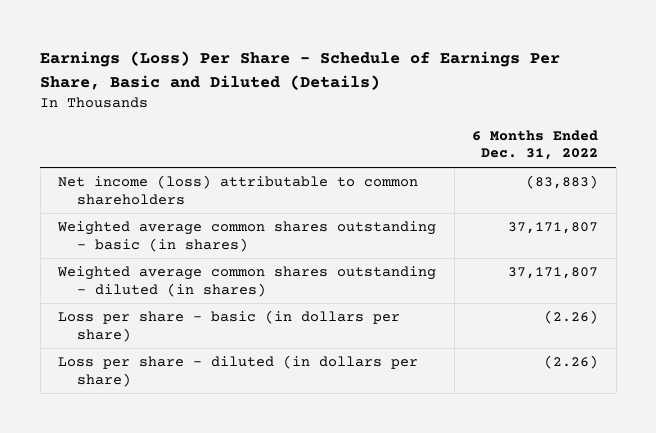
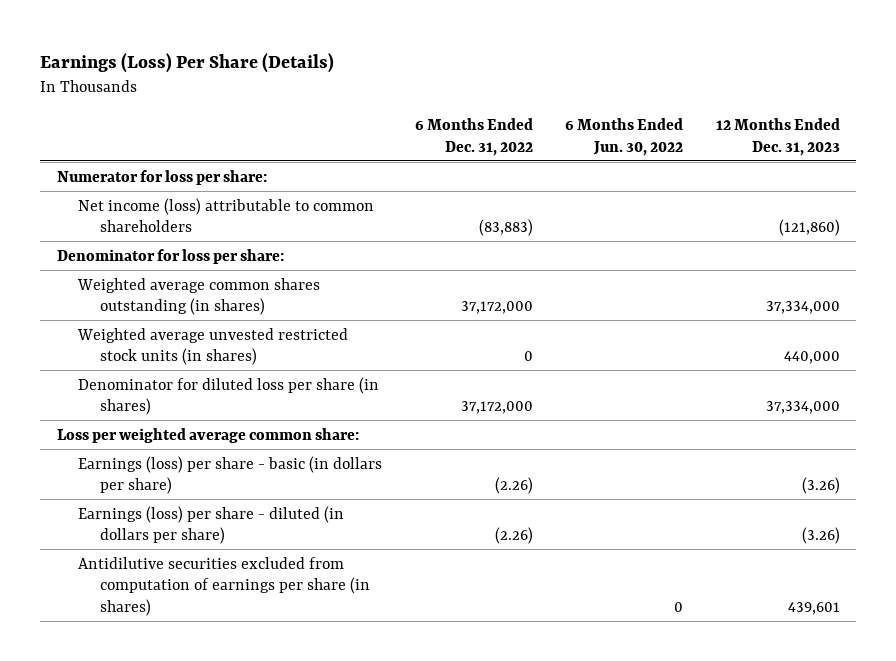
- Earnings (Loss) Per Share - Schedule of Earnings Per Share, Basic and Diluted (Details)
+ Earnings (Loss) Per Share (Details)
- | 6 Months Ended Dec. 31, 2022
+ | 6 Months Ended Dec. 31, 2022 | 6 Months Ended Jun. 30, 2022 | 12 Months Ended Dec. 31, 2023
+ Numerator for loss per share:
- Weighted average common shares outstanding - basic (in shares) | 37,171,807
- Weighted average common shares outstanding - diluted (in shares) | 37,171,807
- Loss per share - basic (in dollars per share) | (2.26)
- Loss per share - diluted (in dollars per share) | (2.26)
+ Denominator for loss per share:
+ Weighted average common shares outstanding (in shares) | 37,172,000 | | 37,334,000
+ Weighted average unvested restricted stock units (in shares) | 0 | | 440,000
+ Denominator for diluted loss per share (in shares) | 37,172,000 | | 37,334,000
+ Loss per weighted average common share:
+ Earnings (loss) per share - basic (in dollars per share) | (2.26) | | (3.26)
+ Earnings (loss) per share - diluted (in dollars per share) | (2.26) | | (3.26)
+ Antidilutive securities excluded from computation of earnings per share (in shares) | | 0 | 439,601

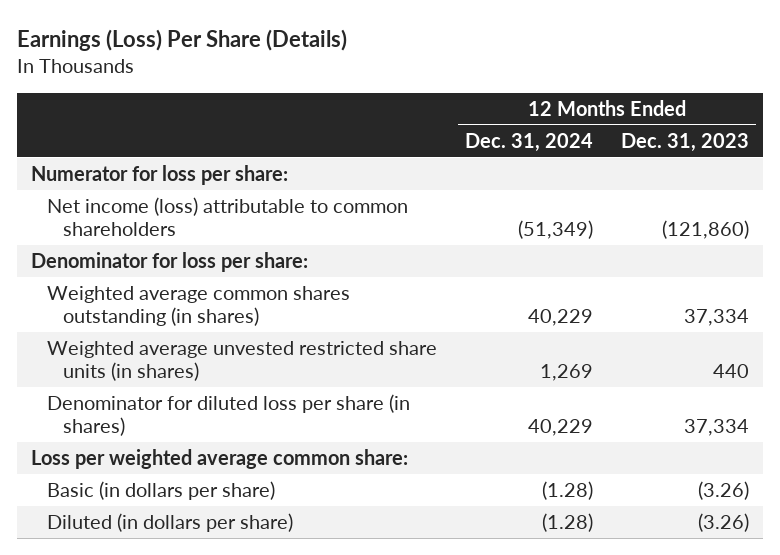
- | 6 Months Ended Dec. 31, 2022 | 6 Months Ended Jun. 30, 2022 | 12 Months Ended Dec. 31, 2023
+ | 12 Months Ended Dec. 31, 2024 | 12 Months Ended Dec. 31, 2023
- Weighted average common shares outstanding (in shares) | 37,172,000 | | 37,334,000
- Weighted average unvested restricted stock units (in shares) | 0 | | 440,000
- Denominator for diluted loss per share (in shares) | 37,172,000 | | 37,334,000
+ Weighted average common shares outstanding (in shares) | 40,229 | 37,334
+ Weighted average unvested restricted share units (in shares) | 1,269 | 440
+ Denominator for diluted loss per share (in shares) | 40,229 | 37,334
- Earnings (loss) per share - basic (in dollars per share) | (2.26) | | (3.26)
- Earnings (loss) per share - diluted (in dollars per share) | (2.26) | | (3.26)
- Antidilutive securities excluded from computation of earnings per share (in shares) | | 0 | 439,601
+ Basic (in dollars per share) | (1.28) | (3.26)
+ Diluted (in dollars per share) | (1.28) | (3.26)

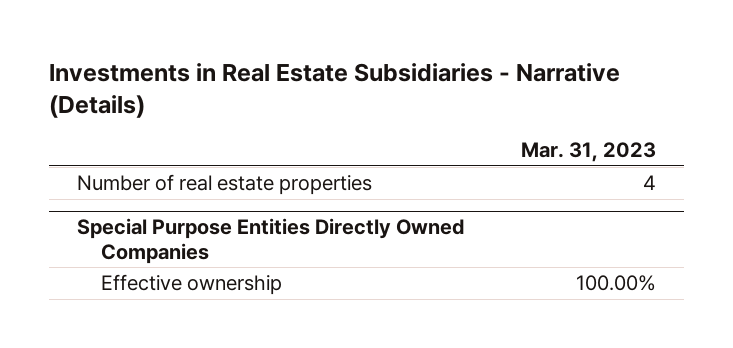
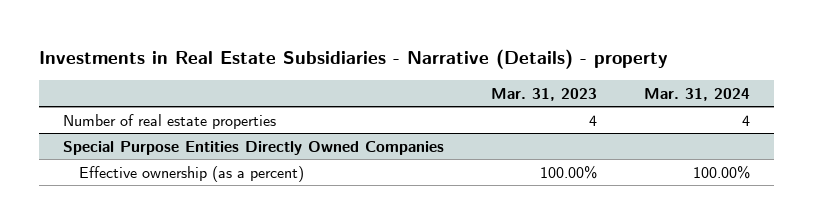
- Investments in Real Estate Subsidiaries - Narrative (Details)
+ Investments in Real Estate Subsidiaries - Narrative (Details) - property
- | Mar. 31, 2023
+ | Mar. 31, 2023 | Mar. 31, 2024
@ Special Purpose Entities Directly Owned Companies
- Effective ownership | 100.00%
+ Effective ownership (as a percent) | 100.00% | 100.00%

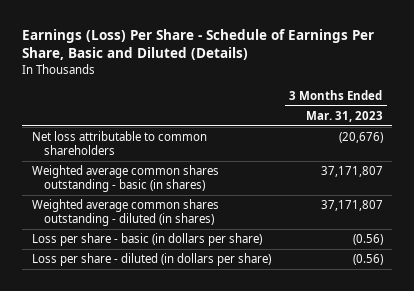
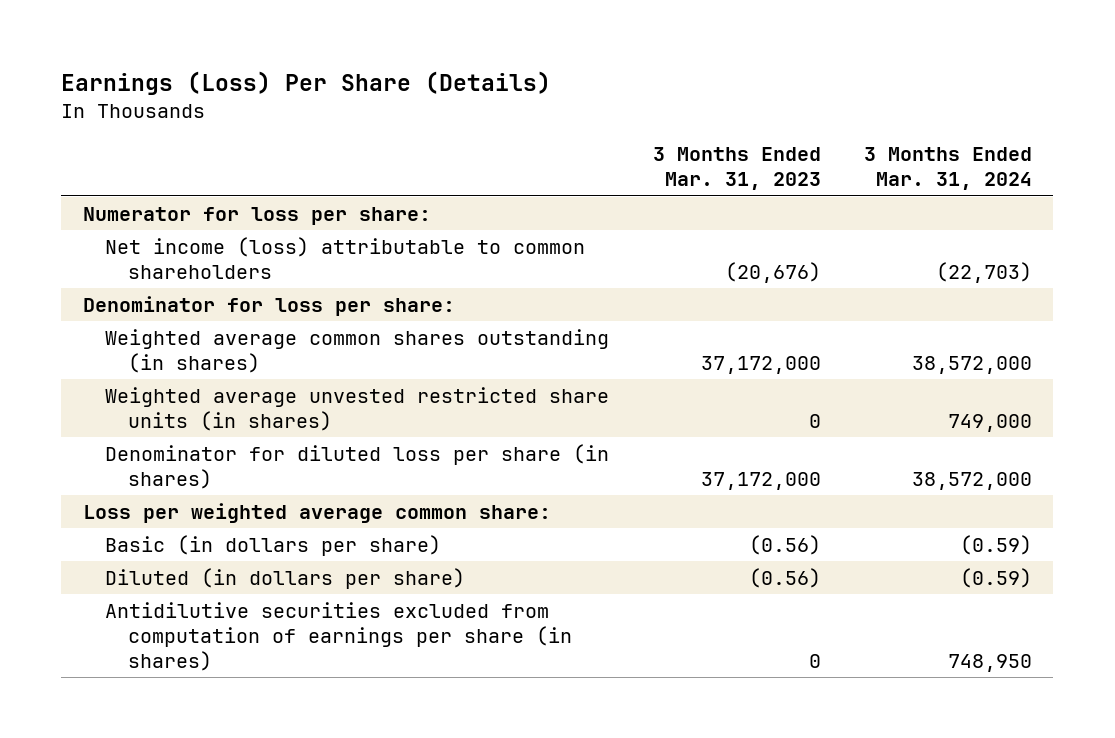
- Earnings (Loss) Per Share - Schedule of Earnings Per Share, Basic and Diluted (Details)
+ Earnings (Loss) Per Share (Details)
- | 3 Months Ended Mar. 31, 2023
+ | 3 Months Ended Mar. 31, 2023 | 3 Months Ended Mar. 31, 2024
- Net loss attributable to common shareholders | (20,676)
- Weighted average common shares outstanding - basic (in shares) | 37,171,807
- Weighted average common shares outstanding - diluted (in shares) | 37,171,807
- Loss per share - basic (in dollars per share) | (0.56)
- Loss per share - diluted (in dollars per share) | (0.56)
+ Numerator for loss per share:
+ Net income (loss) attributable to common shareholders | (20,676) | (22,703)
+ Denominator for loss per share:
+ Weighted average common shares outstanding (in shares) | 37,172,000 | 38,572,000
+ Weighted average unvested restricted share units (in shares) | 0 | 749,000
+ Denominator for diluted loss per share (in shares) | 37,172,000 | 38,572,000
+ Loss per weighted average common share:
+ Basic (in dollars per share) | (0.56) | (0.59)
+ Diluted (in dollars per share) | (0.56) | (0.59)
+ Antidilutive securities excluded from computation of earnings per share (in shares) | 0 | 748,950

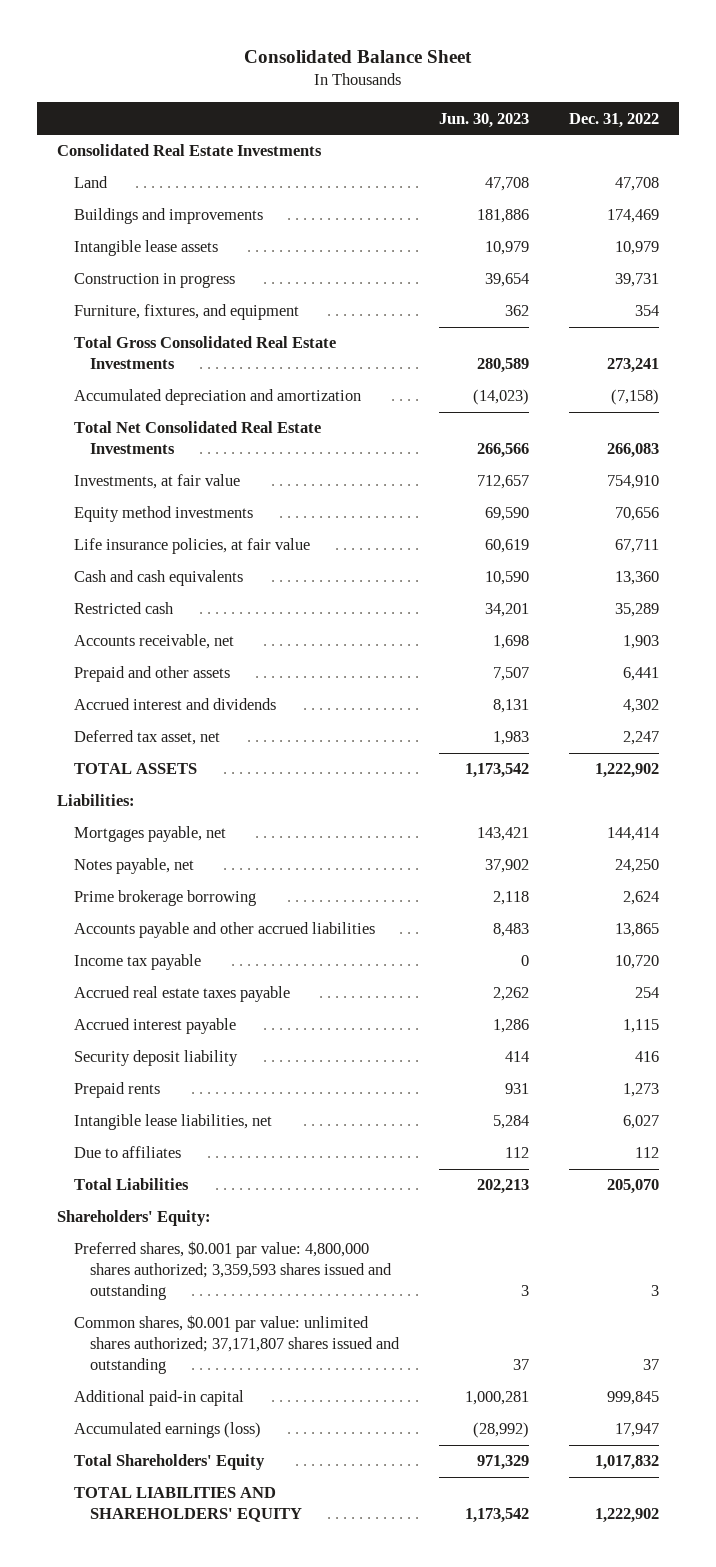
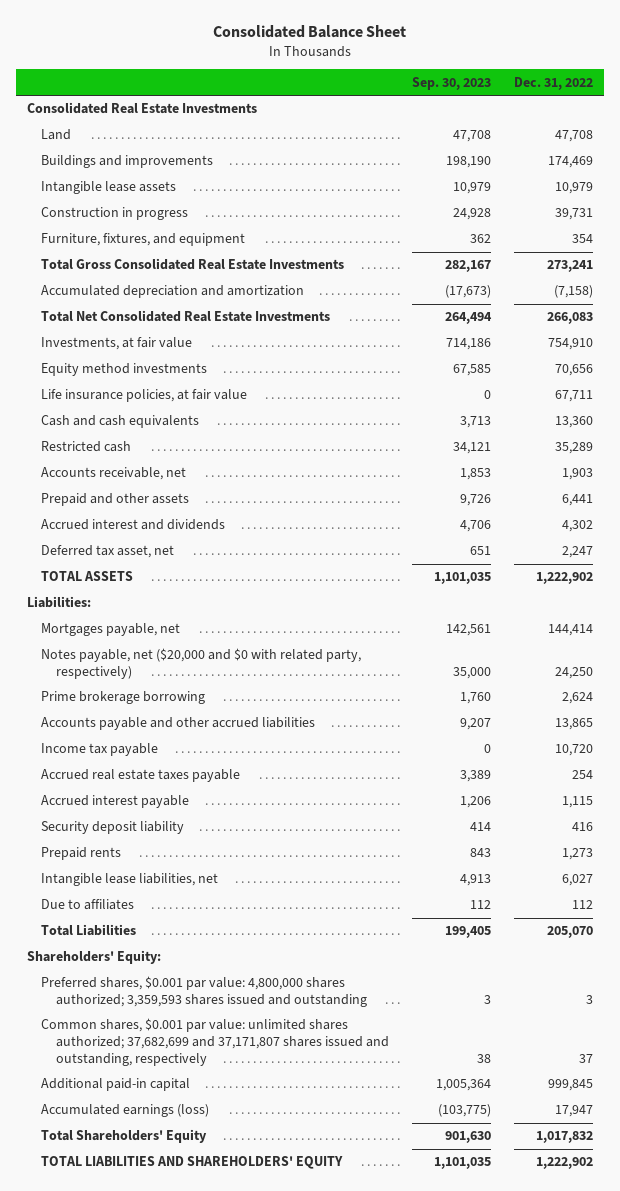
- | Jun. 30, 2023 | Dec. 31, 2022
+ | Sep. 30, 2023 | Dec. 31, 2022
- Notes payable, net | 37,902 | 24,250
+ Notes payable, net ($20,000 and $0 with related party, respectively) | 35,000 | 24,250
- Common shares, $0.001 par value: unlimited shares authorized; 37,171,807 shares issued and outstanding | 37 | 37
+ Common shares, $0.001 par value: unlimited shares authorized; 37,682,699 and 37,171,807 shares issued and outstanding, respectively | 38 | 37

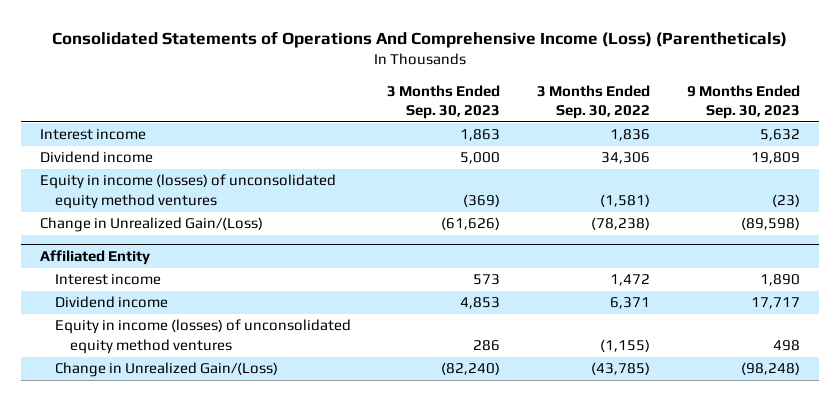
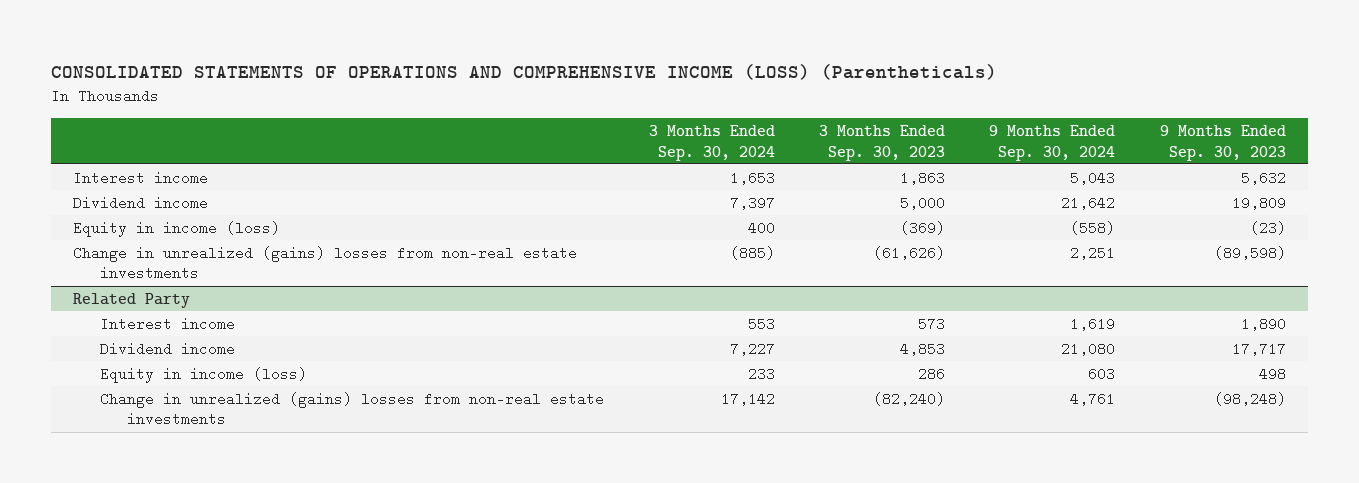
- Consolidated Statements of Operations And Comprehensive Income (Loss) (Parentheticals)
+ CONSOLIDATED STATEMENTS OF OPERATIONS AND COMPREHENSIVE INCOME (LOSS) (Parentheticals)
- | 3 Months Ended Sep. 30, 2023 | 3 Months Ended Sep. 30, 2022 | 9 Months Ended Sep. 30, 2023
+ | 3 Months Ended Sep. 30, 2024 | 3 Months Ended Sep. 30, 2023 | 9 Months Ended Sep. 30, 2024 | 9 Months Ended Sep. 30, 2023
- Equity in income (losses) of unconsolidated equity method ventures | (369) | (1,581) | (23)
- Change in Unrealized Gain/(Loss) | (61,626) | (78,238) | (89,598)
- Affiliated Entity
+ Equity in income (loss) | 400 | (369) | (558) | (23)
+ Change in unrealized (gains) losses from non-real estate investments | (885) | (61,626) | 2,251 | (89,598)
+ Related Party
- Equity in income (losses) of unconsolidated equity method ventures | 286 | (1,155) | 498
- Change in Unrealized Gain/(Loss) | (82,240) | (43,785) | (98,248)
+ Equity in income (loss) | 233 | 286 | 603 | 498
+ Change in unrealized (gains) losses from non-real estate investments | 17,142 | (82,240) | 4,761 | (98,248)

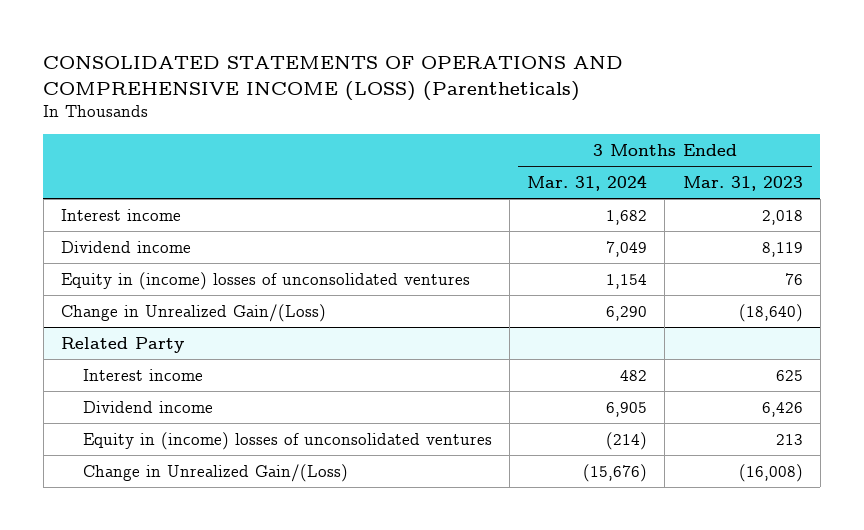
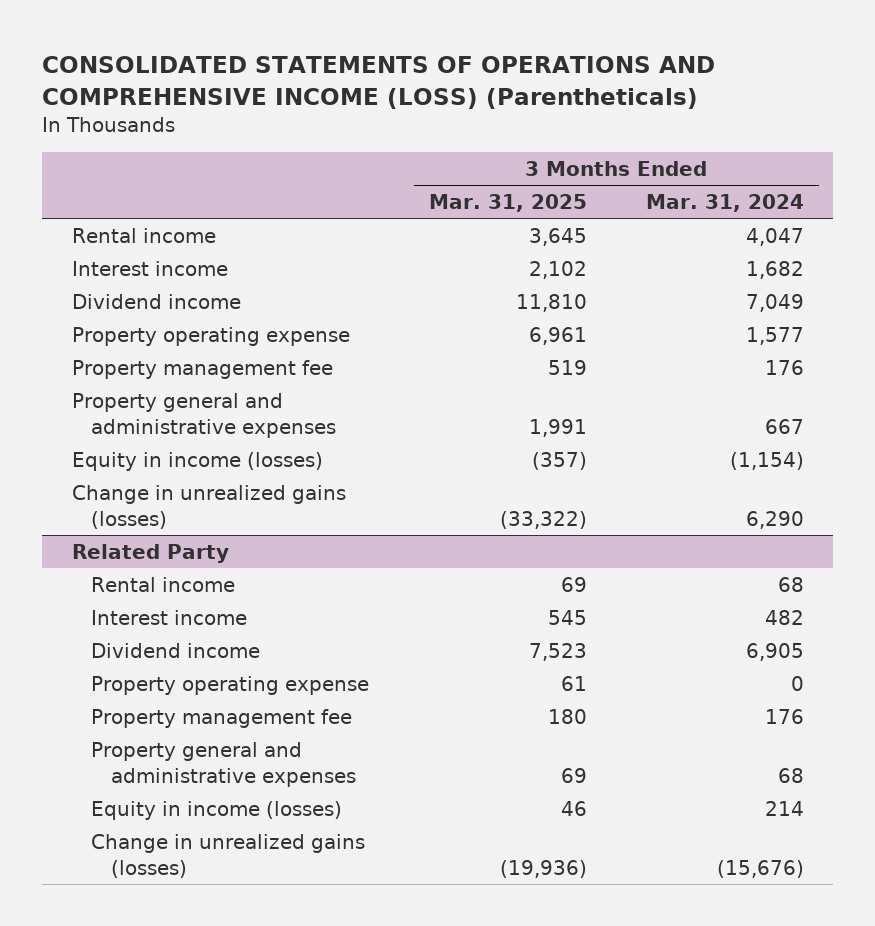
- | 3 Months Ended Mar. 31, 2024 | 3 Months Ended Mar. 31, 2023
+ | 3 Months Ended Mar. 31, 2025 | 3 Months Ended Mar. 31, 2024
+ Rental income | 3,645 | 4,047
- Equity in (income) losses of unconsolidated ventures | 1,154 | 76
- Change in Unrealized Gain/(Loss) | 6,290 | (18,640)
+ Property operating expense | 6,961 | 1,577
+ Property management fee | 519 | 176
+ Property general and administrative expenses | 1,991 | 667
+ Equity in income (losses) | (357) | (1,154)
+ Change in unrealized gains (losses) | (33,322) | 6,290
@ Related Party
+ Rental income | 69 | 68
- Equity in (income) losses of unconsolidated ventures | (214) | 213
- Change in Unrealized Gain/(Loss) | (15,676) | (16,008)
+ Property operating expense | 61 | 0
+ Property management fee | 180 | 176
+ Property general and administrative expenses | 69 | 68
+ Equity in income (losses) | 46 | 214
+ Change in unrealized gains (losses) | (19,936) | (15,676)

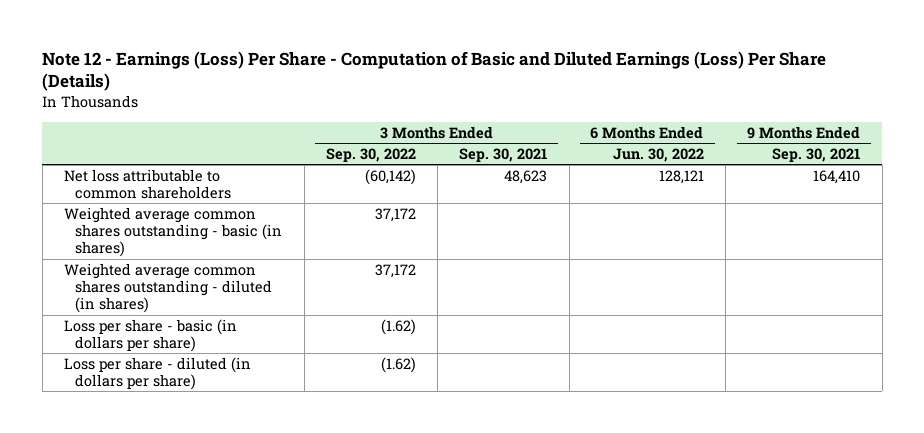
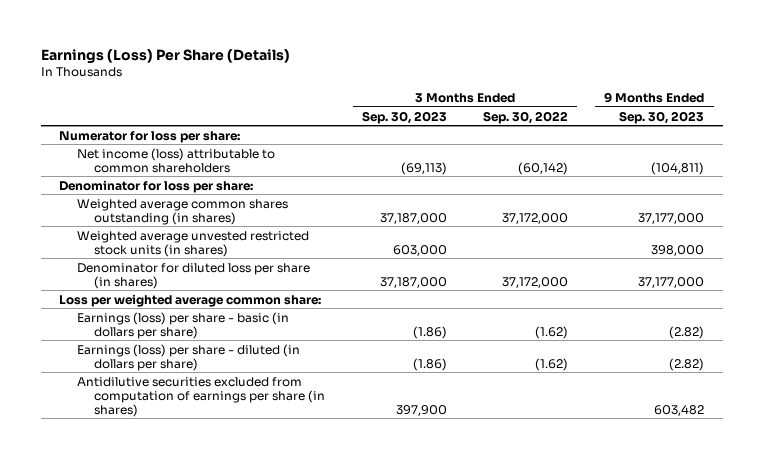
- Note 12 - Earnings (Loss) Per Share - Computation of Basic and Diluted Earnings (Loss) Per Share (Details)
+ Earnings (Loss) Per Share (Details)
- | 3 Months Ended Sep. 30, 2022 | 3 Months Ended Sep. 30, 2021 | 6 Months Ended Jun. 30, 2022 | 9 Months Ended Sep. 30, 2021
+ | 3 Months Ended Sep. 30, 2023 | 3 Months Ended Sep. 30, 2022 | 9 Months Ended Sep. 30, 2023
- Net loss attributable to common shareholders | (60,142) | 48,623 | 128,121 | 164,410
- Weighted average common shares outstanding - basic (in shares) | 37,172 | | |
- Weighted average common shares outstanding - diluted (in shares) | 37,172 | | |
- Loss per share - basic (in dollars per share) | (1.62) | | |
- Loss per share - diluted (in dollars per share) | (1.62) | | |
+ Numerator for loss per share:
+ Net income (loss) attributable to common shareholders | (69,113) | (60,142) | (104,811)
+ Denominator for loss per share:
+ Weighted average common shares outstanding (in shares) | 37,187,000 | 37,172,000 | 37,177,000
+ Weighted average unvested restricted stock units (in shares) | 603,000 | | 398,000
+ Denominator for diluted loss per share (in shares) | 37,187,000 | 37,172,000 | 37,177,000
+ Loss per weighted average common share:
+ Earnings (loss) per share - basic (in dollars per share) | (1.86) | (1.62) | (2.82)
+ Earnings (loss) per share - diluted (in dollars per share) | (1.86) | (1.62) | (2.82)
+ Antidilutive securities excluded from computation of earnings per share (in shares) | 397,900 | | 603,482

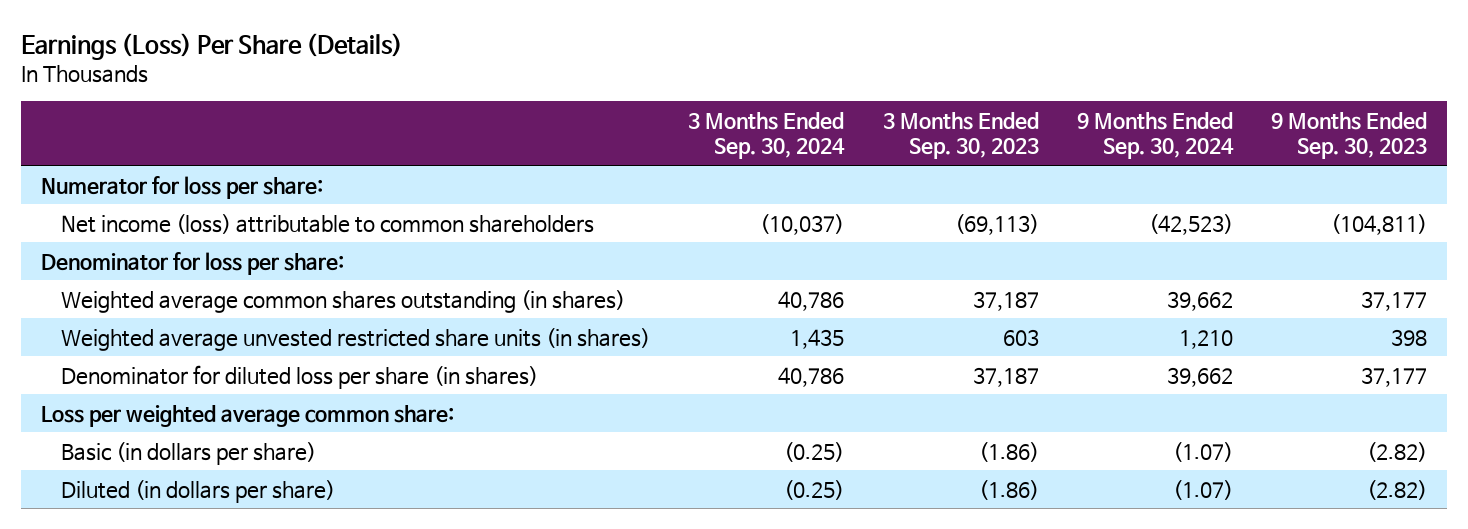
- | 3 Months Ended Sep. 30, 2023 | 3 Months Ended Sep. 30, 2022 | 9 Months Ended Sep. 30, 2023
+ | 3 Months Ended Sep. 30, 2024 | 3 Months Ended Sep. 30, 2023 | 9 Months Ended Sep. 30, 2024 | 9 Months Ended Sep. 30, 2023
- Weighted average common shares outstanding (in shares) | 37,187,000 | 37,172,000 | 37,177,000
- Weighted average unvested restricted stock units (in shares) | 603,000 | | 398,000
- Denominator for diluted loss per share (in shares) | 37,187,000 | 37,172,000 | 37,177,000
+ Weighted average common shares outstanding (in shares) | 40,786 | 37,187 | 39,662 | 37,177
+ Weighted average unvested restricted share units (in shares) | 1,435 | 603 | 1,210 | 398
+ Denominator for diluted loss per share (in shares) | 40,786 | 37,187 | 39,662 | 37,177
- Earnings (loss) per share - basic (in dollars per share) | (1.86) | (1.62) | (2.82)
- Earnings (loss) per share - diluted (in dollars per share) | (1.86) | (1.62) | (2.82)
- Antidilutive securities excluded from computation of earnings per share (in shares) | 397,900 | | 603,482
+ Basic (in dollars per share) | (0.25) | (1.86) | (1.07) | (2.82)
+ Diluted (in dollars per share) | (0.25) | (1.86) | (1.07) | (2.82)

